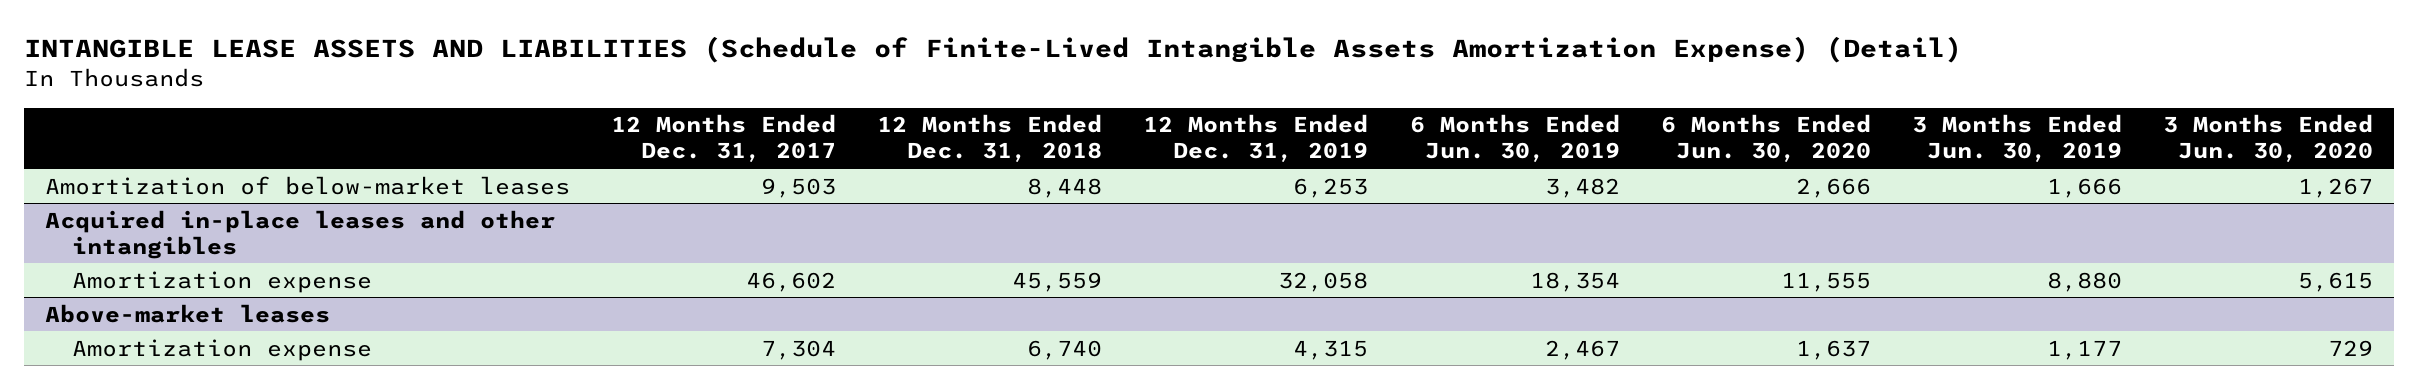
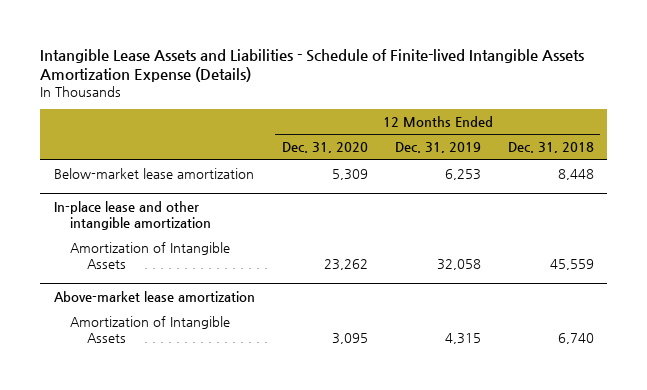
- INTANGIBLE LEASE ASSETS AND LIABILITIES (Schedule of Finite-Lived Intangible Assets Amortization Expense) (Detail)
+ Intangible Lease Assets and Liabilities - Schedule of Finite-lived Intangible Assets Amortization Expense (Details)
- | 12 Months Ended Dec. 31, 2017 | 12 Months Ended Dec. 31, 2018 | 12 Months Ended Dec. 31, 2019 | 6 Months Ended Jun. 30, 2019 | 6 Months Ended Jun. 30, 2020 | 3 Months Ended Jun. 30, 2019 | 3 Months Ended Jun. 30, 2020
+ | 12 Months Ended Dec. 31, 2020 | 12 Months Ended Dec. 31, 2019 | 12 Months Ended Dec. 31, 2018
- Amortization of below-market leases | 9,503 | 8,448 | 6,253 | 3,482 | 2,666 | 1,666 | 1,267
- Acquired in-place leases and other intangibles
- Amortization expense | 46,602 | 45,559 | 32,058 | 18,354 | 11,555 | 8,880 | 5,615
- Above-market leases
- Amortization expense | 7,304 | 6,740 | 4,315 | 2,467 | 1,637 | 1,177 | 729
+ Below-market lease amortization | 5,309 | 6,253 | 8,448
+ In-place lease and other intangible amortization
+ Amortization of Intangible Assets | 23,262 | 32,058 | 45,559
+ Above-market lease amortization
+ Amortization of Intangible Assets | 3,095 | 4,315 | 6,740

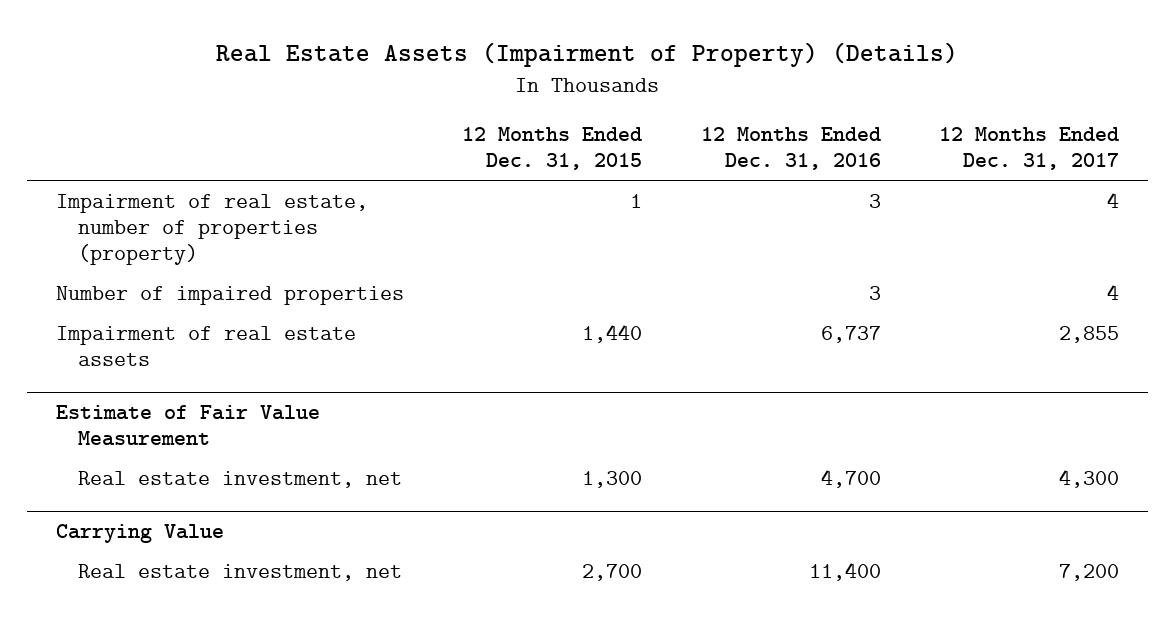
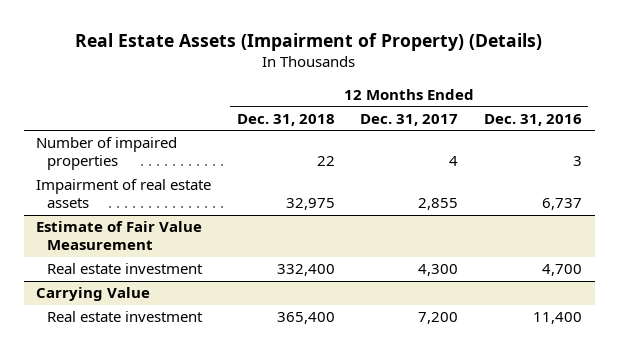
- | 12 Months Ended Dec. 31, 2015 | 12 Months Ended Dec. 31, 2016 | 12 Months Ended Dec. 31, 2017
+ | 12 Months Ended Dec. 31, 2018 | 12 Months Ended Dec. 31, 2017 | 12 Months Ended Dec. 31, 2016
- Impairment of real estate, number of properties (property) | 1 | 3 | 4
@ Estimate of Fair Value Measurement
- Real estate investment, net | 1,300 | 4,700 | 4,300
+ Real estate investment | 332,400 | 4,300 | 4,700
@ Carrying Value
- Real estate investment, net | 2,700 | 11,400 | 7,200
+ Real estate investment | 365,400 | 7,200 | 11,400

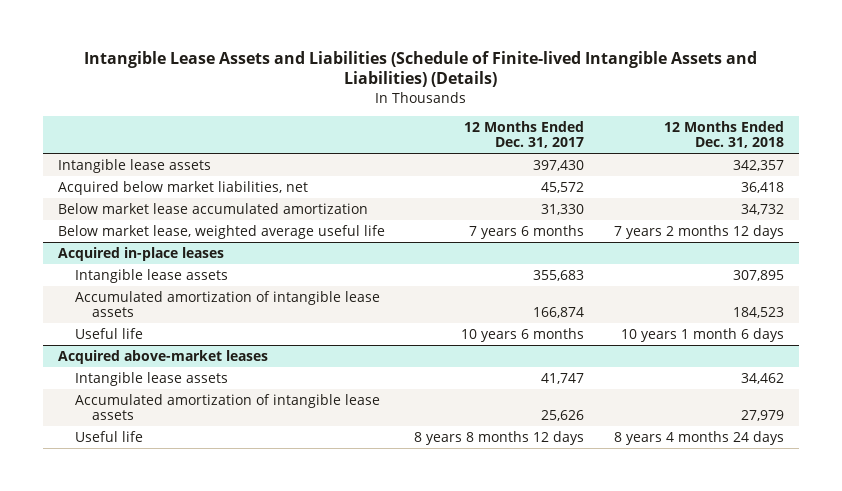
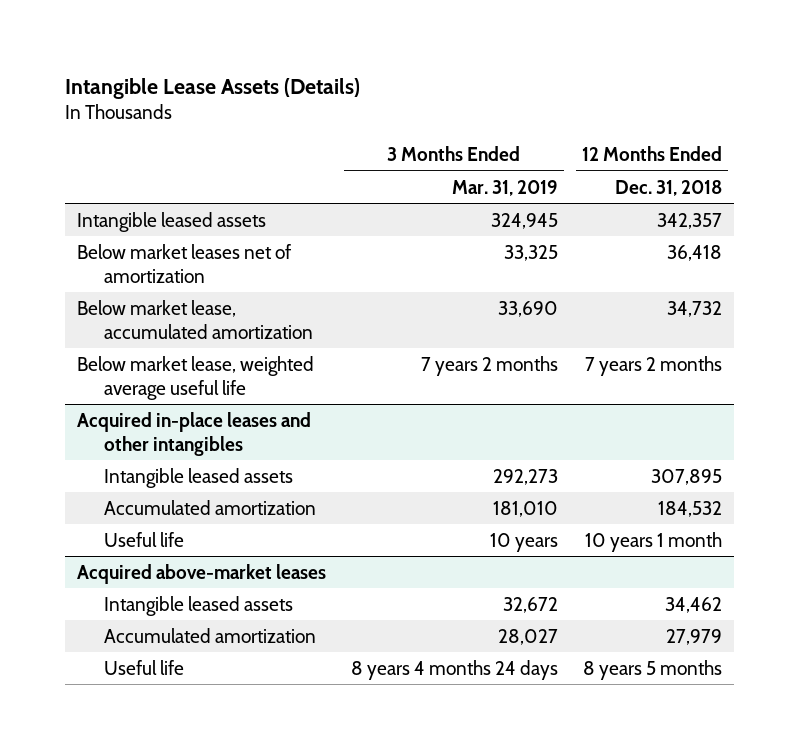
- Intangible Lease Assets and Liabilities (Schedule of Finite-lived Intangible Assets and Liabilities) (Details)
+ Intangible Lease Assets (Details)
- | 12 Months Ended Dec. 31, 2017 | 12 Months Ended Dec. 31, 2018
+ | 3 Months Ended Mar. 31, 2019 | 12 Months Ended Dec. 31, 2018
- Intangible lease assets | 397,430 | 342,357
- Acquired below market liabilities, net | 45,572 | 36,418
- Below market lease accumulated amortization | 31,330 | 34,732
- Below market lease, weighted average useful life | 7 years 6 months | 7 years 2 months 12 days
- Acquired in-place leases
- Intangible lease assets | 355,683 | 307,895
- Accumulated amortization of intangible lease assets | 166,874 | 184,523
- Useful life | 10 years 6 months | 10 years 1 month 6 days
+ Intangible leased assets | 324,945 | 342,357
+ Below market leases net of amortization | 33,325 | 36,418
+ Below market lease, accumulated amortization | 33,690 | 34,732
+ Below market lease, weighted average useful life | 7 years 2 months | 7 years 2 months
+ Acquired in-place leases and other intangibles
+ Intangible leased assets | 292,273 | 307,895
+ Accumulated amortization | 181,010 | 184,532
+ Useful life | 10 years | 10 years 1 month
@ Acquired above-market leases
- Intangible lease assets | 41,747 | 34,462
- Accumulated amortization of intangible lease assets | 25,626 | 27,979
- Useful life | 8 years 8 months 12 days | 8 years 4 months 24 days
+ Intangible leased assets | 32,672 | 34,462
+ Accumulated amortization | 28,027 | 27,979
+ Useful life | 8 years 4 months 24 days | 8 years 5 months

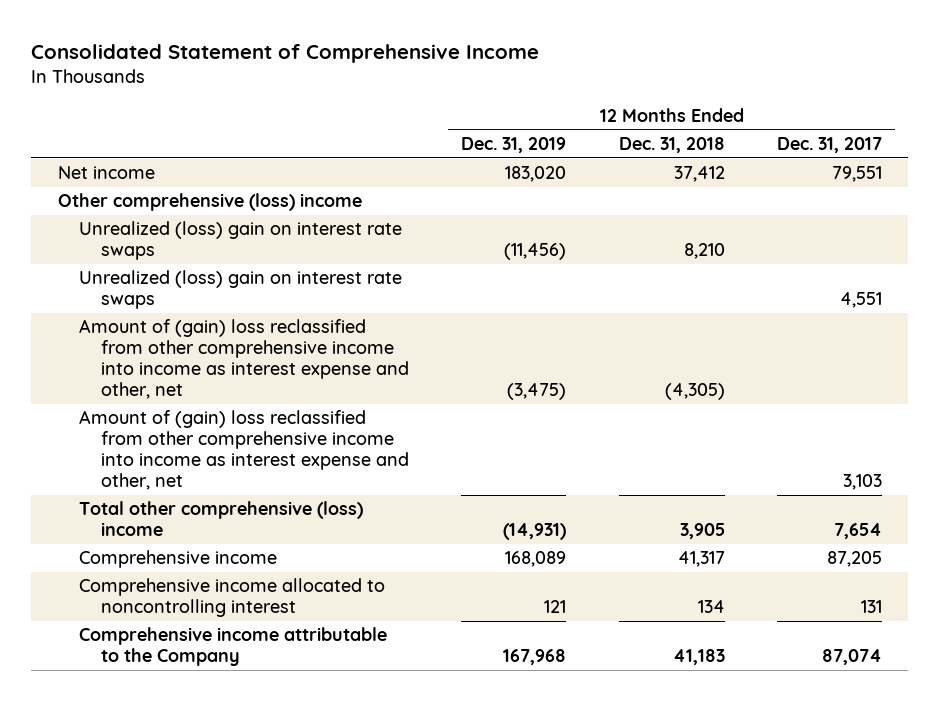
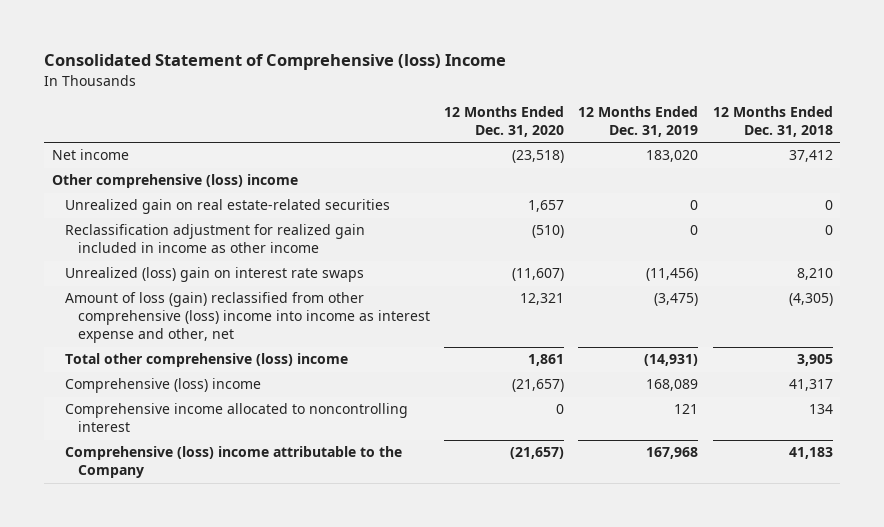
- Consolidated Statement of Comprehensive Income
+ Consolidated Statement of Comprehensive (loss) Income
- | 12 Months Ended Dec. 31, 2019 | 12 Months Ended Dec. 31, 2018 | 12 Months Ended Dec. 31, 2017
+ | 12 Months Ended Dec. 31, 2020 | 12 Months Ended Dec. 31, 2019 | 12 Months Ended Dec. 31, 2018
+ Unrealized gain on real estate-related securities | 1,657 | 0 | 0
+ Reclassification adjustment for realized gain included in income as other income | (510) | 0 | 0
- Unrealized (loss) gain on interest rate swaps | | | 4,551
- Amount of (gain) loss reclassified from other comprehensive income into income as interest expense and other, net | (3,475) | (4,305) |
- Amount of (gain) loss reclassified from other comprehensive income into income as interest expense and other, net | | | 3,103
+ Amount of loss (gain) reclassified from other comprehensive (loss) income into income as interest expense and other, net | 12,321 | (3,475) | (4,305)
- Comprehensive income | 168,089 | 41,317 | 87,205
+ Comprehensive (loss) income | (21,657) | 168,089 | 41,317
- Comprehensive income attributable to the Company | 167,968 | 41,183 | 87,074
+ Comprehensive (loss) income attributable to the Company | (21,657) | 167,968 | 41,183

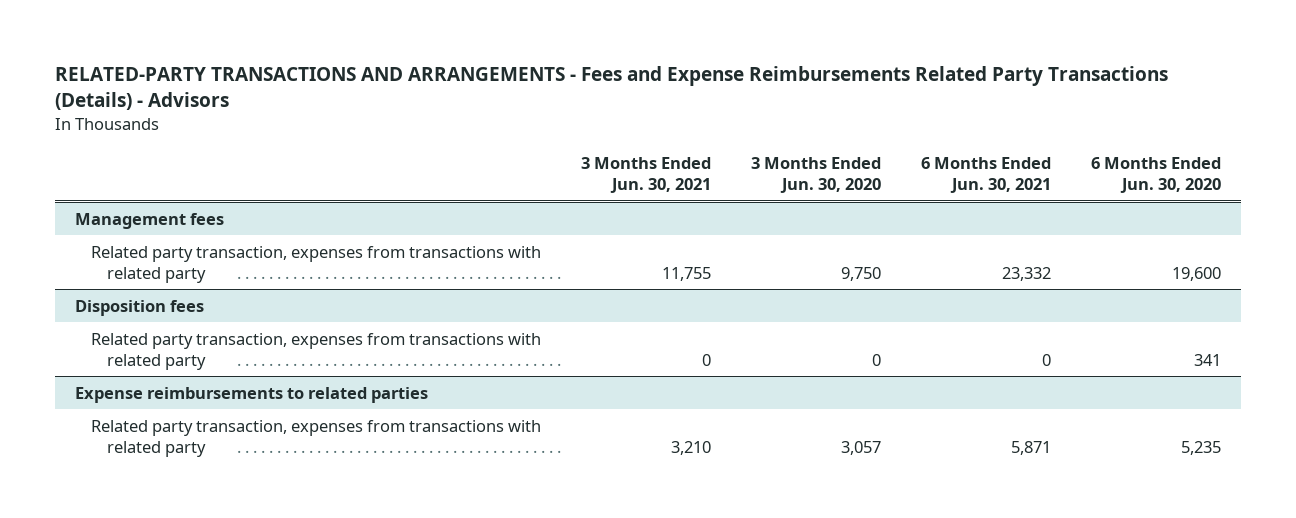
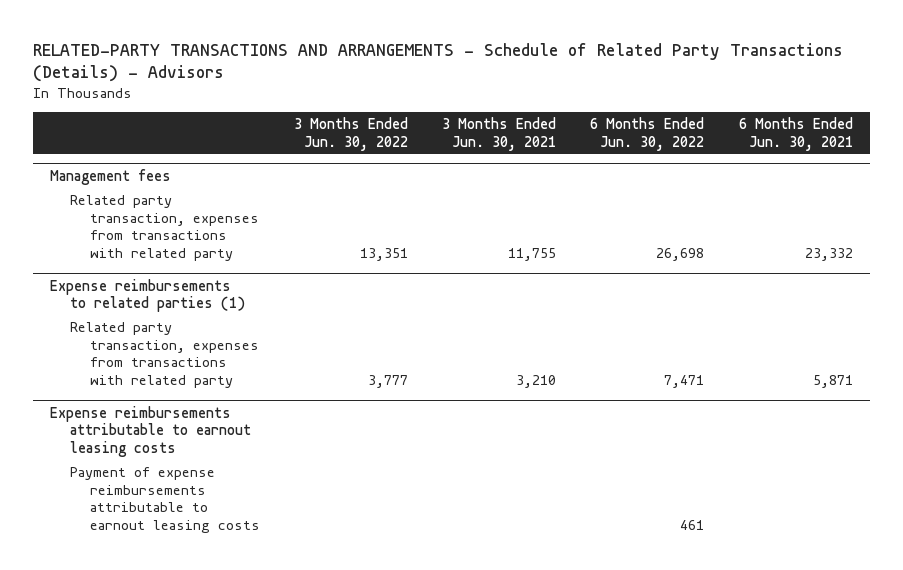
- RELATED-PARTY TRANSACTIONS AND ARRANGEMENTS - Fees and Expense Reimbursements Related Party Transactions (Details) - Advisors
+ RELATED-PARTY TRANSACTIONS AND ARRANGEMENTS - Schedule of Related Party Transactions (Details) - Advisors
- | 3 Months Ended Jun. 30, 2021 | 3 Months Ended Jun. 30, 2020 | 6 Months Ended Jun. 30, 2021 | 6 Months Ended Jun. 30, 2020
+ | 3 Months Ended Jun. 30, 2022 | 3 Months Ended Jun. 30, 2021 | 6 Months Ended Jun. 30, 2022 | 6 Months Ended Jun. 30, 2021
- Disposition fees
- Related party transaction, expenses from transactions with related party | 0 | 0 | 0 | 341
- Expense reimbursements to related parties
+ Expense reimbursements to related parties (1)
+ Expense reimbursements attributable to earnout leasing costs
+ Payment of expense reimbursements attributable to earnout leasing costs | | | 461 |

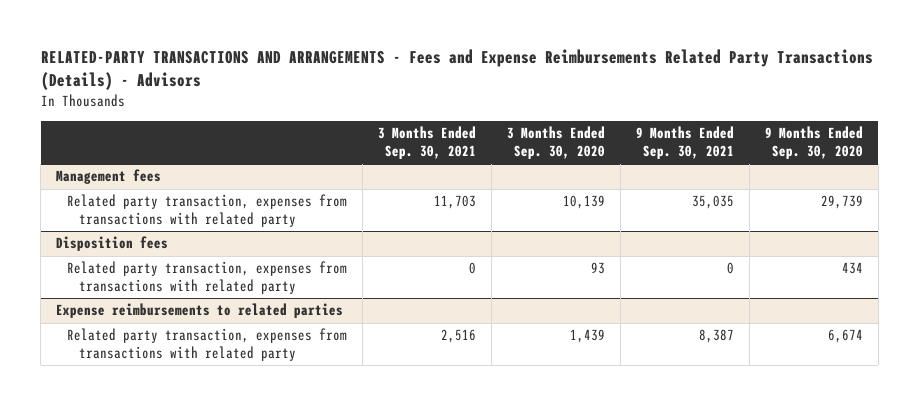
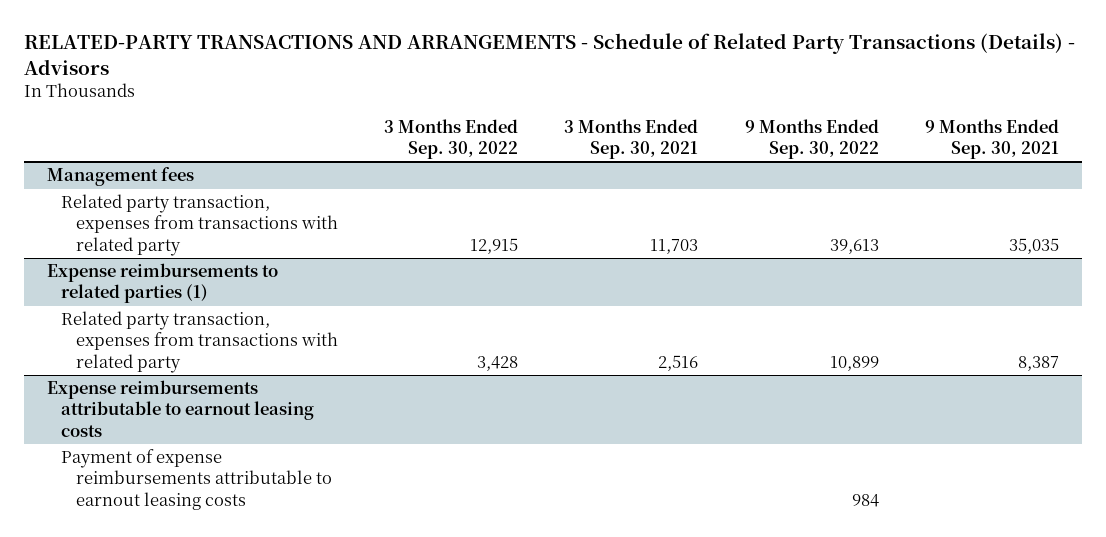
- RELATED-PARTY TRANSACTIONS AND ARRANGEMENTS - Fees and Expense Reimbursements Related Party Transactions (Details) - Advisors
+ RELATED-PARTY TRANSACTIONS AND ARRANGEMENTS - Schedule of Related Party Transactions (Details) - Advisors
- | 3 Months Ended Sep. 30, 2021 | 3 Months Ended Sep. 30, 2020 | 9 Months Ended Sep. 30, 2021 | 9 Months Ended Sep. 30, 2020
+ | 3 Months Ended Sep. 30, 2022 | 3 Months Ended Sep. 30, 2021 | 9 Months Ended Sep. 30, 2022 | 9 Months Ended Sep. 30, 2021
- Disposition fees
- Related party transaction, expenses from transactions with related party | 0 | 93 | 0 | 434
- Expense reimbursements to related parties
+ Expense reimbursements to related parties (1)
+ Expense reimbursements attributable to earnout leasing costs
+ Payment of expense reimbursements attributable to earnout leasing costs | | | 984 |

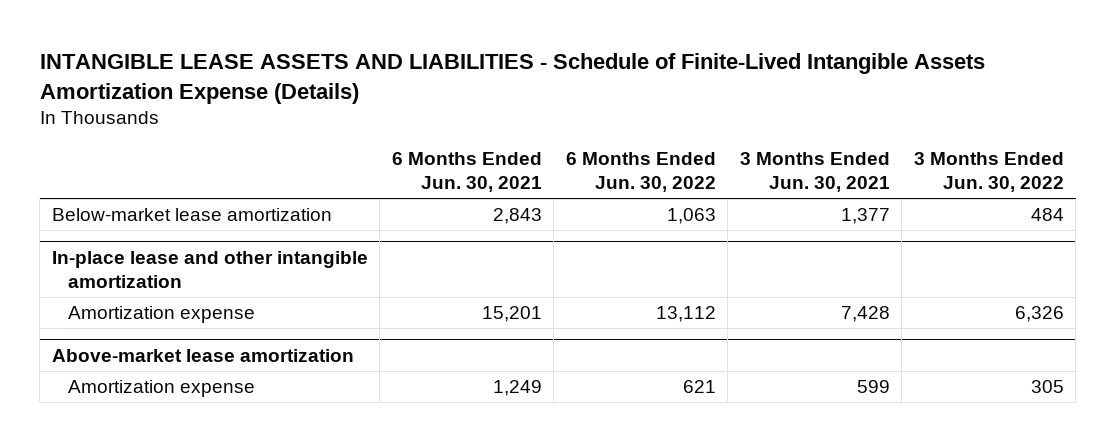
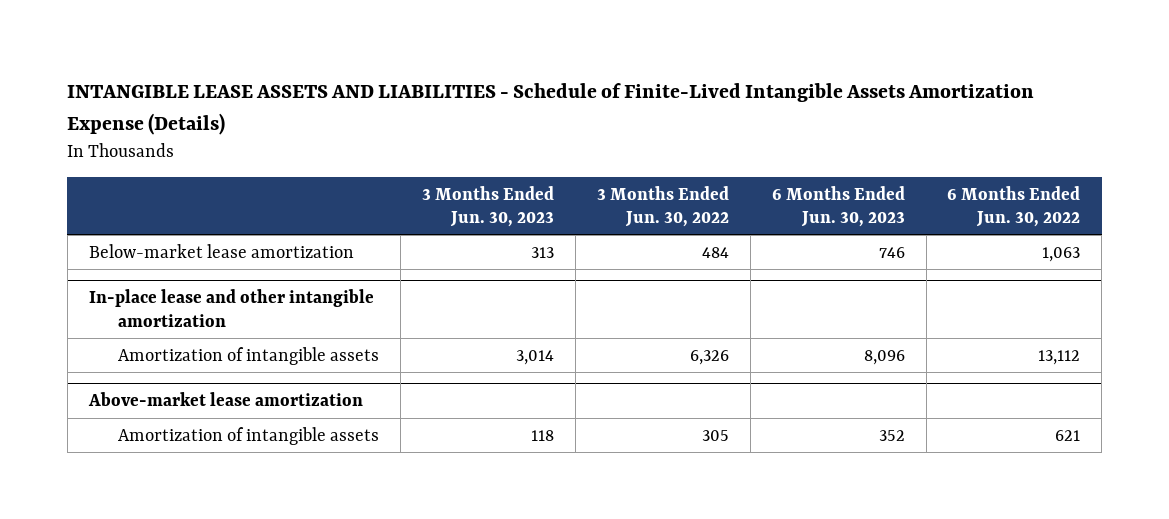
- | 6 Months Ended Jun. 30, 2021 | 6 Months Ended Jun. 30, 2022 | 3 Months Ended Jun. 30, 2021 | 3 Months Ended Jun. 30, 2022
+ | 3 Months Ended Jun. 30, 2023 | 3 Months Ended Jun. 30, 2022 | 6 Months Ended Jun. 30, 2023 | 6 Months Ended Jun. 30, 2022
@ In-place lease and other intangible amortization
- Amortization expense | 15,201 | 13,112 | 7,428 | 6,326
+ Amortization of intangible assets | 3,014 | 6,326 | 8,096 | 13,112
@ Above-market lease amortization
- Amortization expense | 1,249 | 621 | 599 | 305
+ Amortization of intangible assets | 118 | 305 | 352 | 621

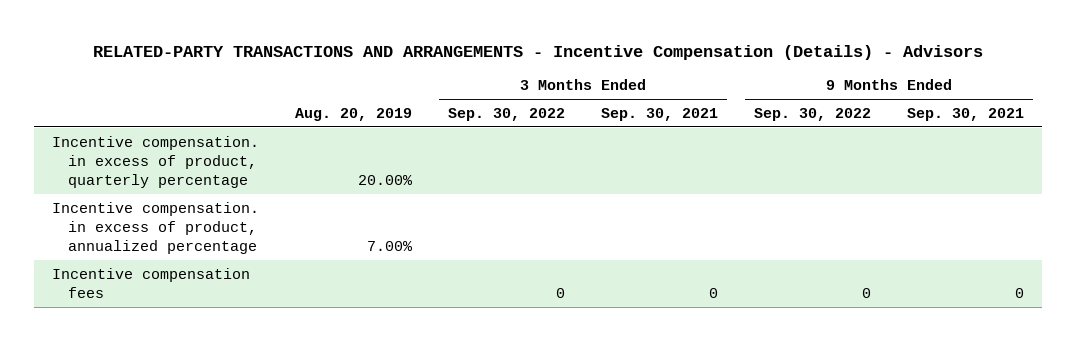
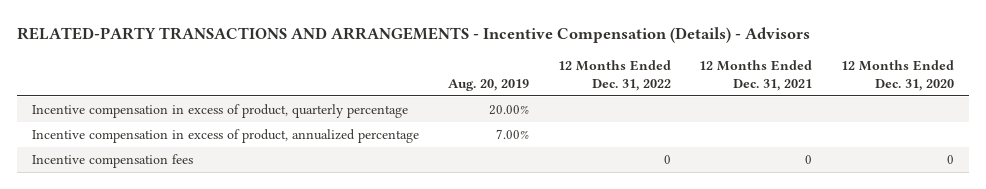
- | Aug. 20, 2019 | 3 Months Ended Sep. 30, 2022 | 3 Months Ended Sep. 30, 2021 | 9 Months Ended Sep. 30, 2022 | 9 Months Ended Sep. 30, 2021
+ | Aug. 20, 2019 | 12 Months Ended Dec. 31, 2022 | 12 Months Ended Dec. 31, 2021 | 12 Months Ended Dec. 31, 2020
- Incentive compensation. in excess of product, quarterly percentage | 20.00% | | | |
- Incentive compensation. in excess of product, annualized percentage | 7.00% | | | |
+ Incentive compensation in excess of product, quarterly percentage | 20.00% | | |
+ Incentive compensation in excess of product, annualized percentage | 7.00% | | |

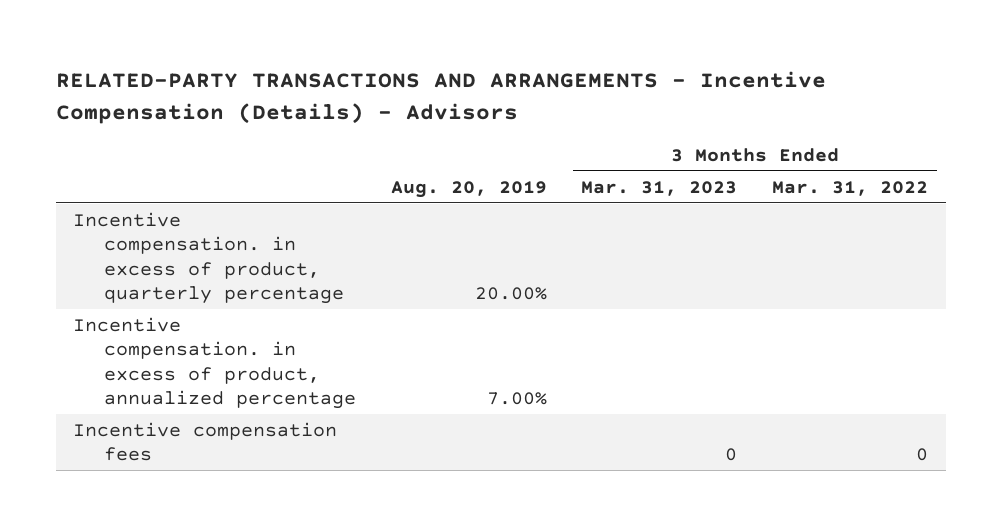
- | Aug. 20, 2019 | 12 Months Ended Dec. 31, 2022 | 12 Months Ended Dec. 31, 2021 | 12 Months Ended Dec. 31, 2020
+ | Aug. 20, 2019 | 3 Months Ended Mar. 31, 2023 | 3 Months Ended Mar. 31, 2022
- Incentive compensation in excess of product, quarterly percentage | 20.00% | | |
- Incentive compensation in excess of product, annualized percentage | 7.00% | | |
+ Incentive compensation. in excess of product, quarterly percentage | 20.00% | |
+ Incentive compensation. in excess of product, annualized percentage | 7.00% | |

